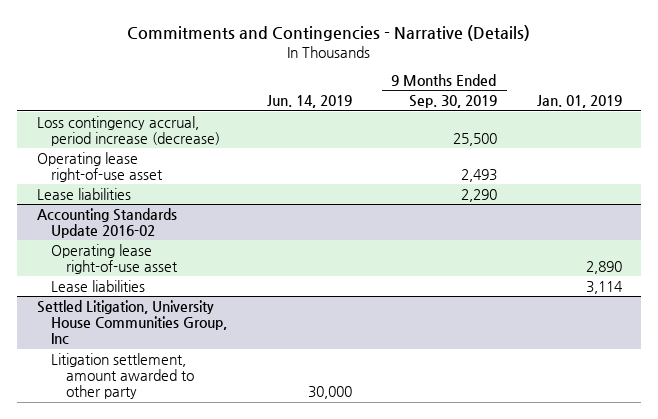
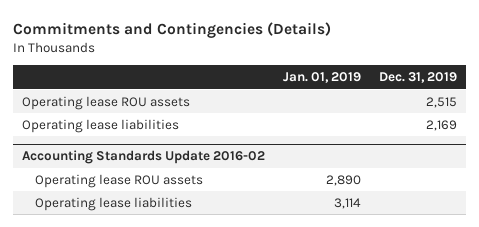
- Commitments and Contingencies - Narrative (Details)
+ Commitments and Contingencies (Details)
- | Jun. 14, 2019 | 9 Months Ended Sep. 30, 2019 | Jan. 01, 2019
+ | Jan. 01, 2019 | Dec. 31, 2019
- Loss contingency accrual, period increase (decrease) | | 25,500 |
- Operating lease right-of-use asset | | 2,493 |
- Lease liabilities | | 2,290 |
+ Operating lease ROU assets | | 2,515
+ Operating lease liabilities | | 2,169
@ Accounting Standards Update 2016-02
- Operating lease right-of-use asset | | | 2,890
- Lease liabilities | | | 3,114
- Settled Litigation, University House Communities Group, Inc
- Litigation settlement, amount awarded to other party | 30,000 | |
@ Accounting Standards Update 2016-02
+ Operating lease ROU assets | 2,890 |
+ Operating lease liabilities | 3,114 |

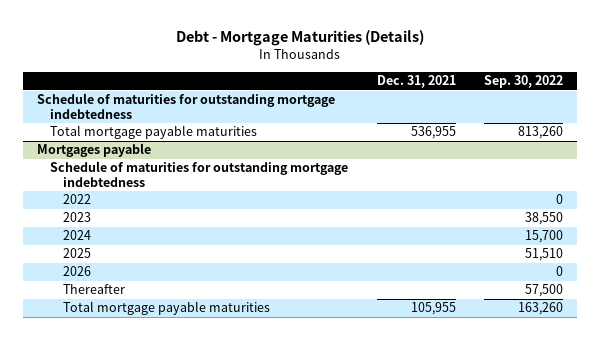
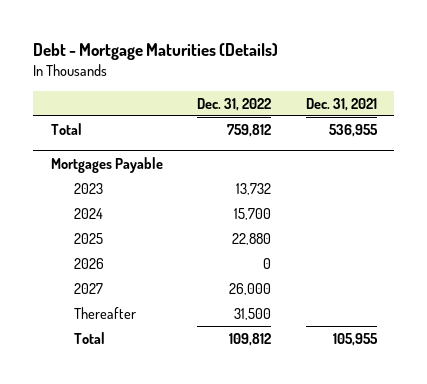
- | Dec. 31, 2021 | Sep. 30, 2022
+ | Dec. 31, 2022 | Dec. 31, 2021
- Schedule of maturities for outstanding mortgage indebtedness
- Total mortgage payable maturities | 536,955 | 813,260
- Mortgages payable
- Schedule of maturities for outstanding mortgage indebtedness
- 2022 | | 0
+ Total | 759,812 | 536,955
+ Mortgages Payable
+ 2027 | 26,000 |
- Total mortgage payable maturities | 105,955 | 163,260
+ Total | 109,812 | 105,955

